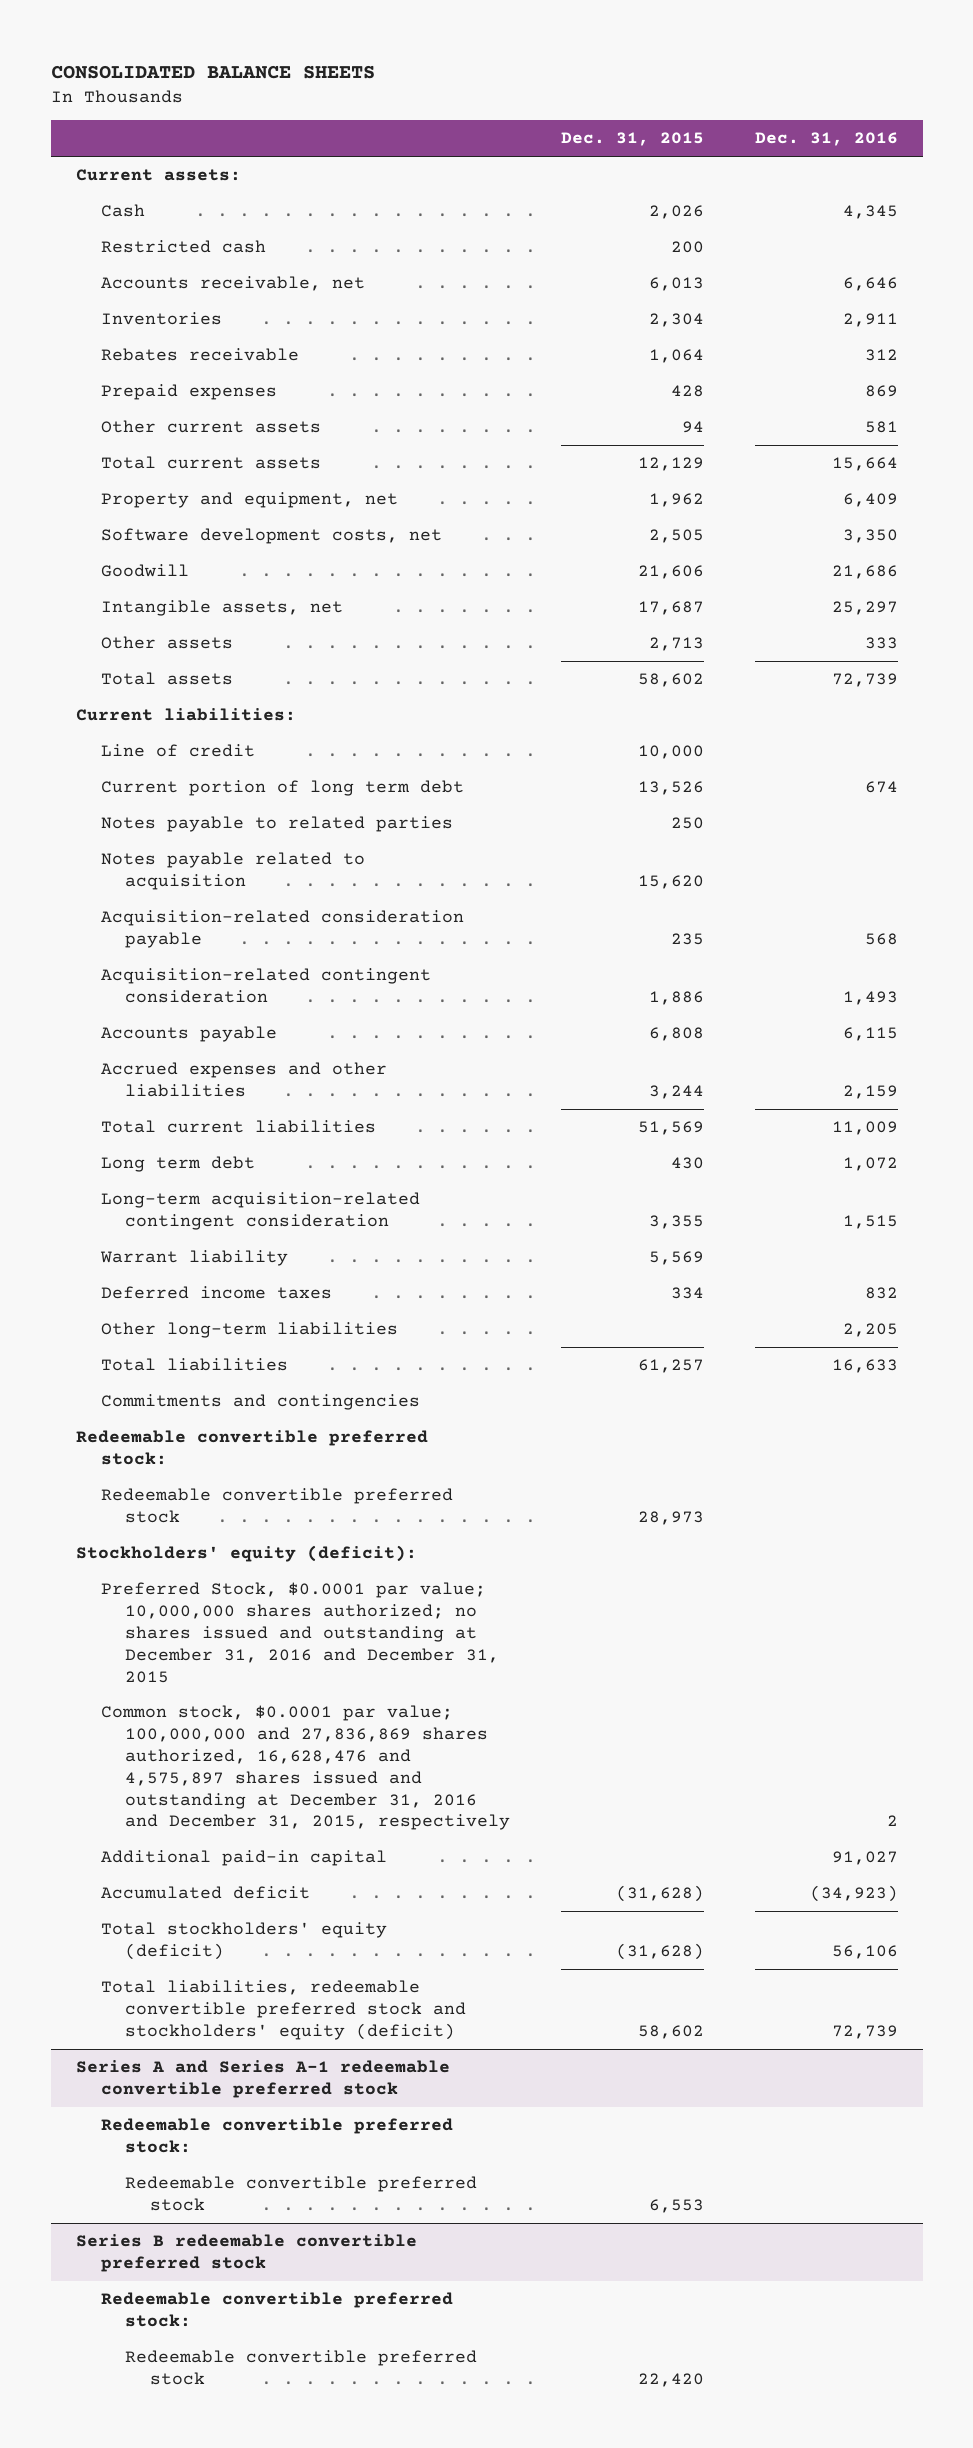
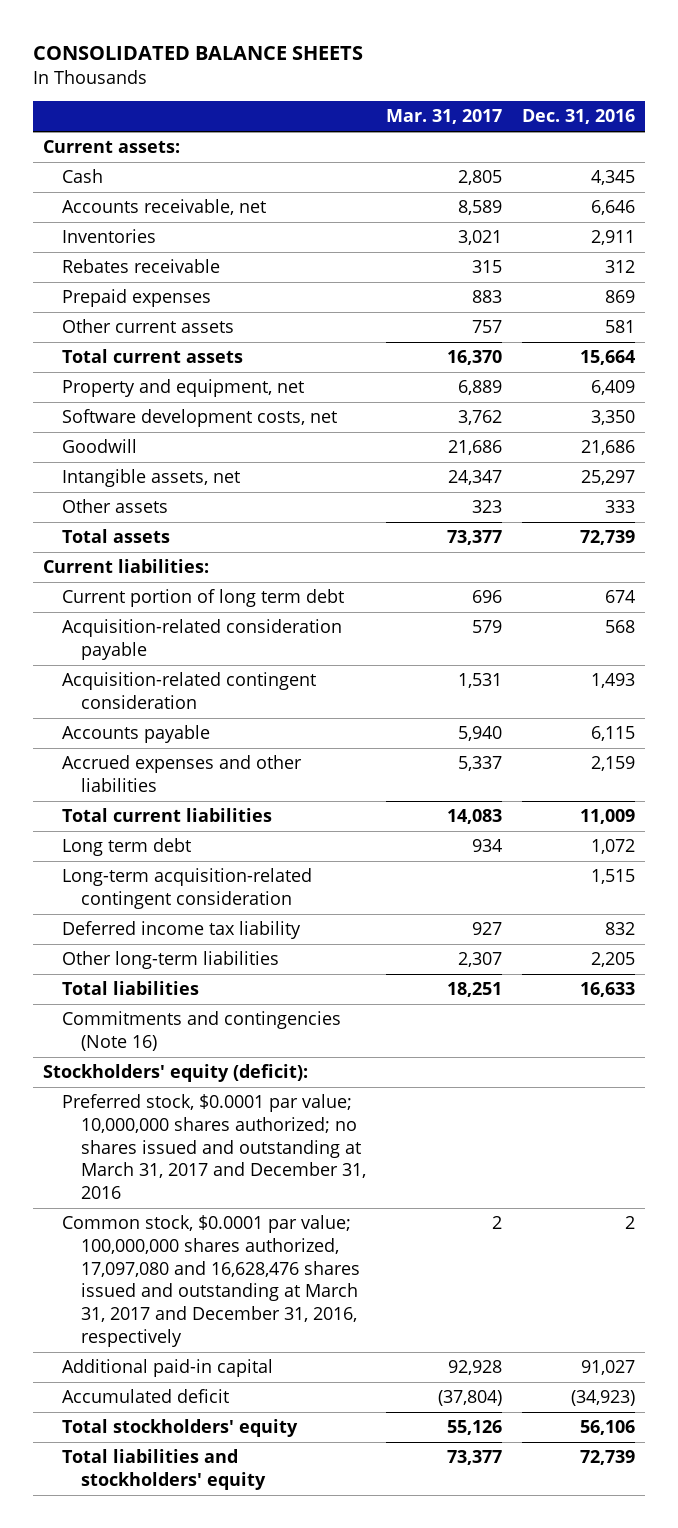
- | Dec. 31, 2015 | Dec. 31, 2016
+ | Mar. 31, 2017 | Dec. 31, 2016
- Restricted cash | 200 |
- Line of credit | 10,000 |
- Notes payable to related parties | 250 |
- Notes payable related to acquisition | 15,620 |
- Warrant liability | 5,569 |
- Deferred income taxes | 334 | 832
+ Deferred income tax liability | 927 | 832
- Commitments and contingencies
- Redeemable convertible preferred stock:
- Redeemable convertible preferred stock | 28,973 |
+ Commitments and contingencies (Note 16)
- Preferred Stock, $0.0001 par value; 10,000,000 shares authorized; no shares issued and outstanding at December 31, 2016 and December 31, 2015
- Common stock, $0.0001 par value; 100,000,000 and 27,836,869 shares authorized, 16,628,476 and 4,575,897 shares issued and outstanding at December 31, 2016 and December 31, 2015, respectively | | 2
+ Preferred stock, $0.0001 par value; 10,000,000 shares authorized; no shares issued and outstanding at March 31, 2017 and December 31, 2016
+ Common stock, $0.0001 par value; 100,000,000 shares authorized, 17,097,080 and 16,628,476 shares issued and outstanding at March 31, 2017 and December 31, 2016, respectively | 2 | 2
- Total stockholders' equity (deficit) | (31,628) | 56,106
- Total liabilities, redeemable convertible preferred stock and stockholders' equity (deficit) | 58,602 | 72,739
- Series A and Series A-1 redeemable convertible preferred stock
- Redeemable convertible preferred stock:
- Redeemable convertible preferred stock | 6,553 |
- Series B redeemable convertible preferred stock
- Redeemable convertible preferred stock:
- Redeemable convertible preferred stock | 22,420 |
+ Total stockholders' equity | 55,126 | 56,106
+ Total liabilities and stockholders' equity | 73,377 | 72,739

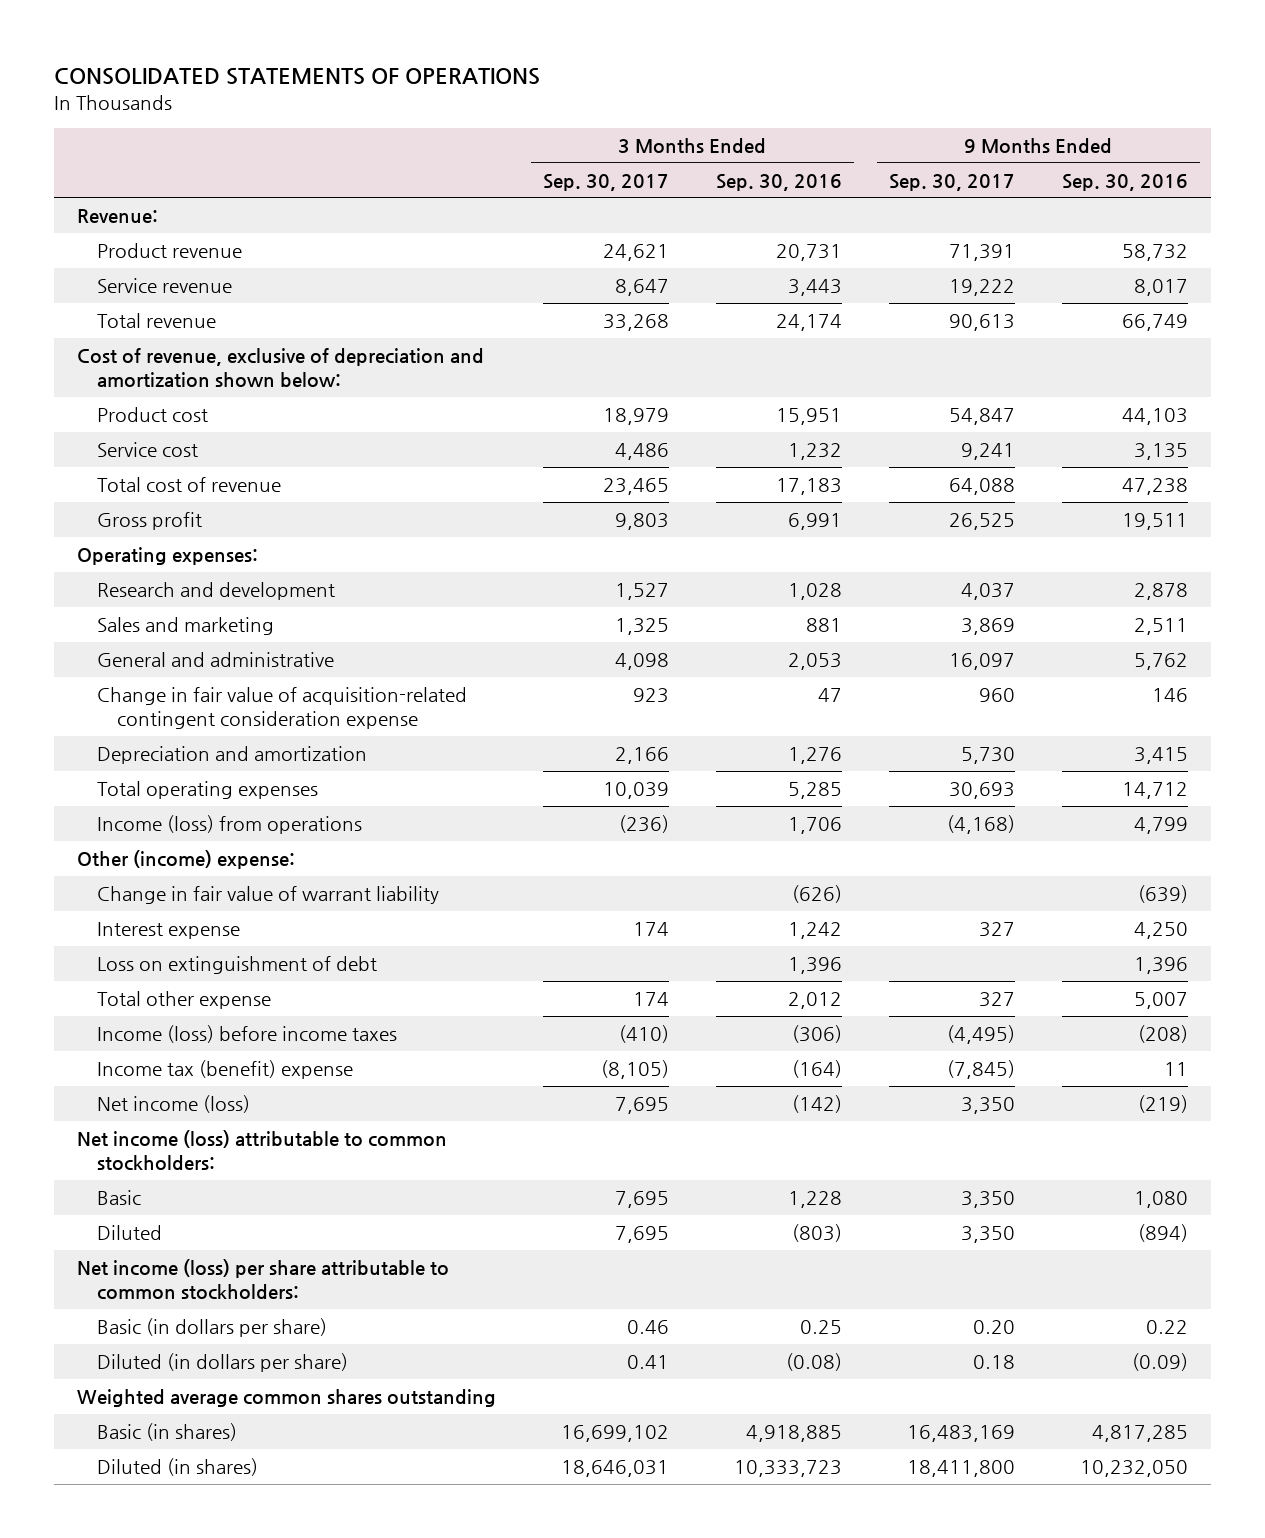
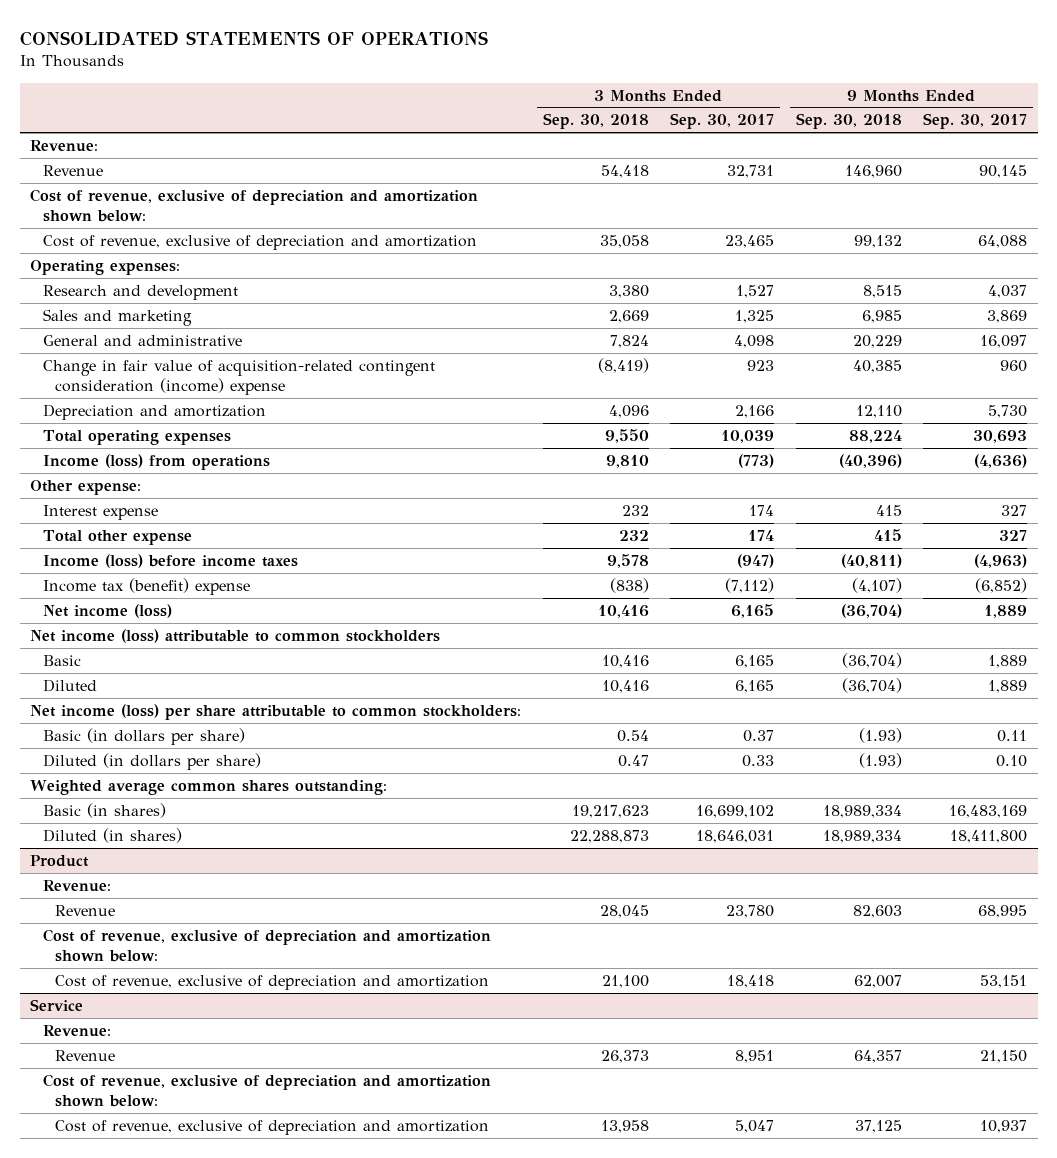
- | 3 Months Ended Sep. 30, 2017 | 3 Months Ended Sep. 30, 2016 | 9 Months Ended Sep. 30, 2017 | 9 Months Ended Sep. 30, 2016
+ | 3 Months Ended Sep. 30, 2018 | 3 Months Ended Sep. 30, 2017 | 9 Months Ended Sep. 30, 2018 | 9 Months Ended Sep. 30, 2017
- Product revenue | 24,621 | 20,731 | 71,391 | 58,732
- Service revenue | 8,647 | 3,443 | 19,222 | 8,017
- Total revenue | 33,268 | 24,174 | 90,613 | 66,749
+ Revenue | 54,418 | 32,731 | 146,960 | 90,145
- Product cost | 18,979 | 15,951 | 54,847 | 44,103
- Service cost | 4,486 | 1,232 | 9,241 | 3,135
- Total cost of revenue | 23,465 | 17,183 | 64,088 | 47,238
- Gross profit | 9,803 | 6,991 | 26,525 | 19,511
+ Cost of revenue, exclusive of depreciation and amortization | 35,058 | 23,465 | 99,132 | 64,088
- Change in fair value of acquisition-related contingent consideration expense | 923 | 47 | 960 | 146
+ Change in fair value of acquisition-related contingent consideration (income) expense | (8,419) | 923 | 40,385 | 960
- Income (loss) from operations | (236) | 1,706 | (4,168) | 4,799
- Other (income) expense:
- Change in fair value of warrant liability | | (626) | | (639)
+ Income (loss) from operations | 9,810 | (773) | (40,396) | (4,636)
+ Other expense:
- Loss on extinguishment of debt | | 1,396 | | 1,396
- Income (loss) before income taxes | (410) | (306) | (4,495) | (208)
- Income tax (benefit) expense | (8,105) | (164) | (7,845) | 11
- Net income (loss) | 7,695 | (142) | 3,350 | (219)
- Net income (loss) attributable to common stockholders:
- Basic | 7,695 | 1,228 | 3,350 | 1,080
- Diluted | 7,695 | (803) | 3,350 | (894)
+ Income (loss) before income taxes | 9,578 | (947) | (40,811) | (4,963)
+ Income tax (benefit) expense | (838) | (7,112) | (4,107) | (6,852)
+ Net income (loss) | 10,416 | 6,165 | (36,704) | 1,889
+ Net income (loss) attributable to common stockholders
+ Basic | 10,416 | 6,165 | (36,704) | 1,889
+ Diluted | 10,416 | 6,165 | (36,704) | 1,889
- Basic (in dollars per share) | 0.46 | 0.25 | 0.20 | 0.22
- Diluted (in dollars per share) | 0.41 | (0.08) | 0.18 | (0.09)
- Weighted average common shares outstanding
+ Basic (in dollars per share) | 0.54 | 0.37 | (1.93) | 0.11
+ Diluted (in dollars per share) | 0.47 | 0.33 | (1.93) | 0.10
+ Weighted average common shares outstanding:
+ Product
+ Revenue:
+ Revenue | 28,045 | 23,780 | 82,603 | 68,995
+ Cost of revenue, exclusive of depreciation and amortization shown below:
+ Cost of revenue, exclusive of depreciation and amortization | 21,100 | 18,418 | 62,007 | 53,151
+ Service
+ Revenue:
+ Revenue | 26,373 | 8,951 | 64,357 | 21,150
+ Cost of revenue, exclusive of depreciation and amortization shown below:
+ Cost of revenue, exclusive of depreciation and amortization | 13,958 | 5,047 | 37,125 | 10,937

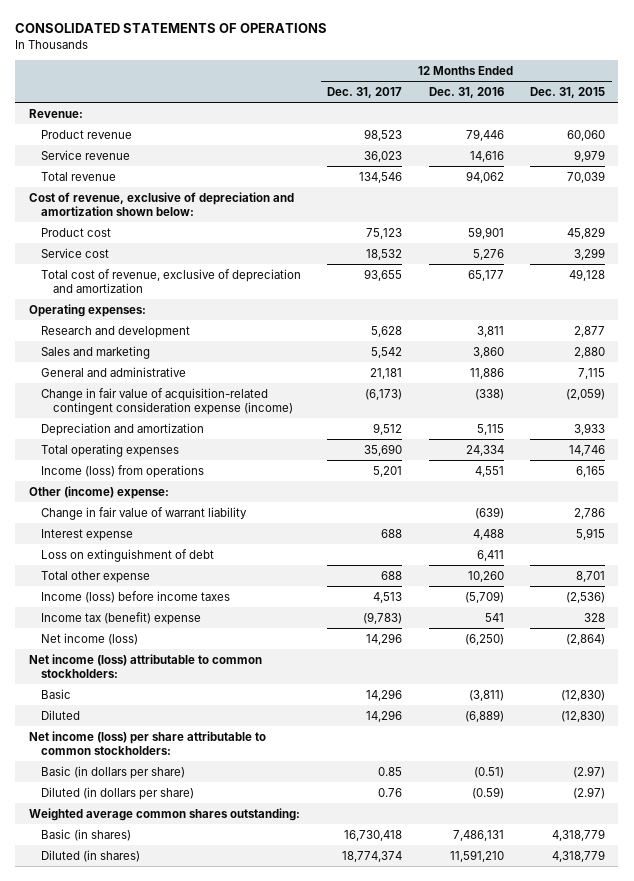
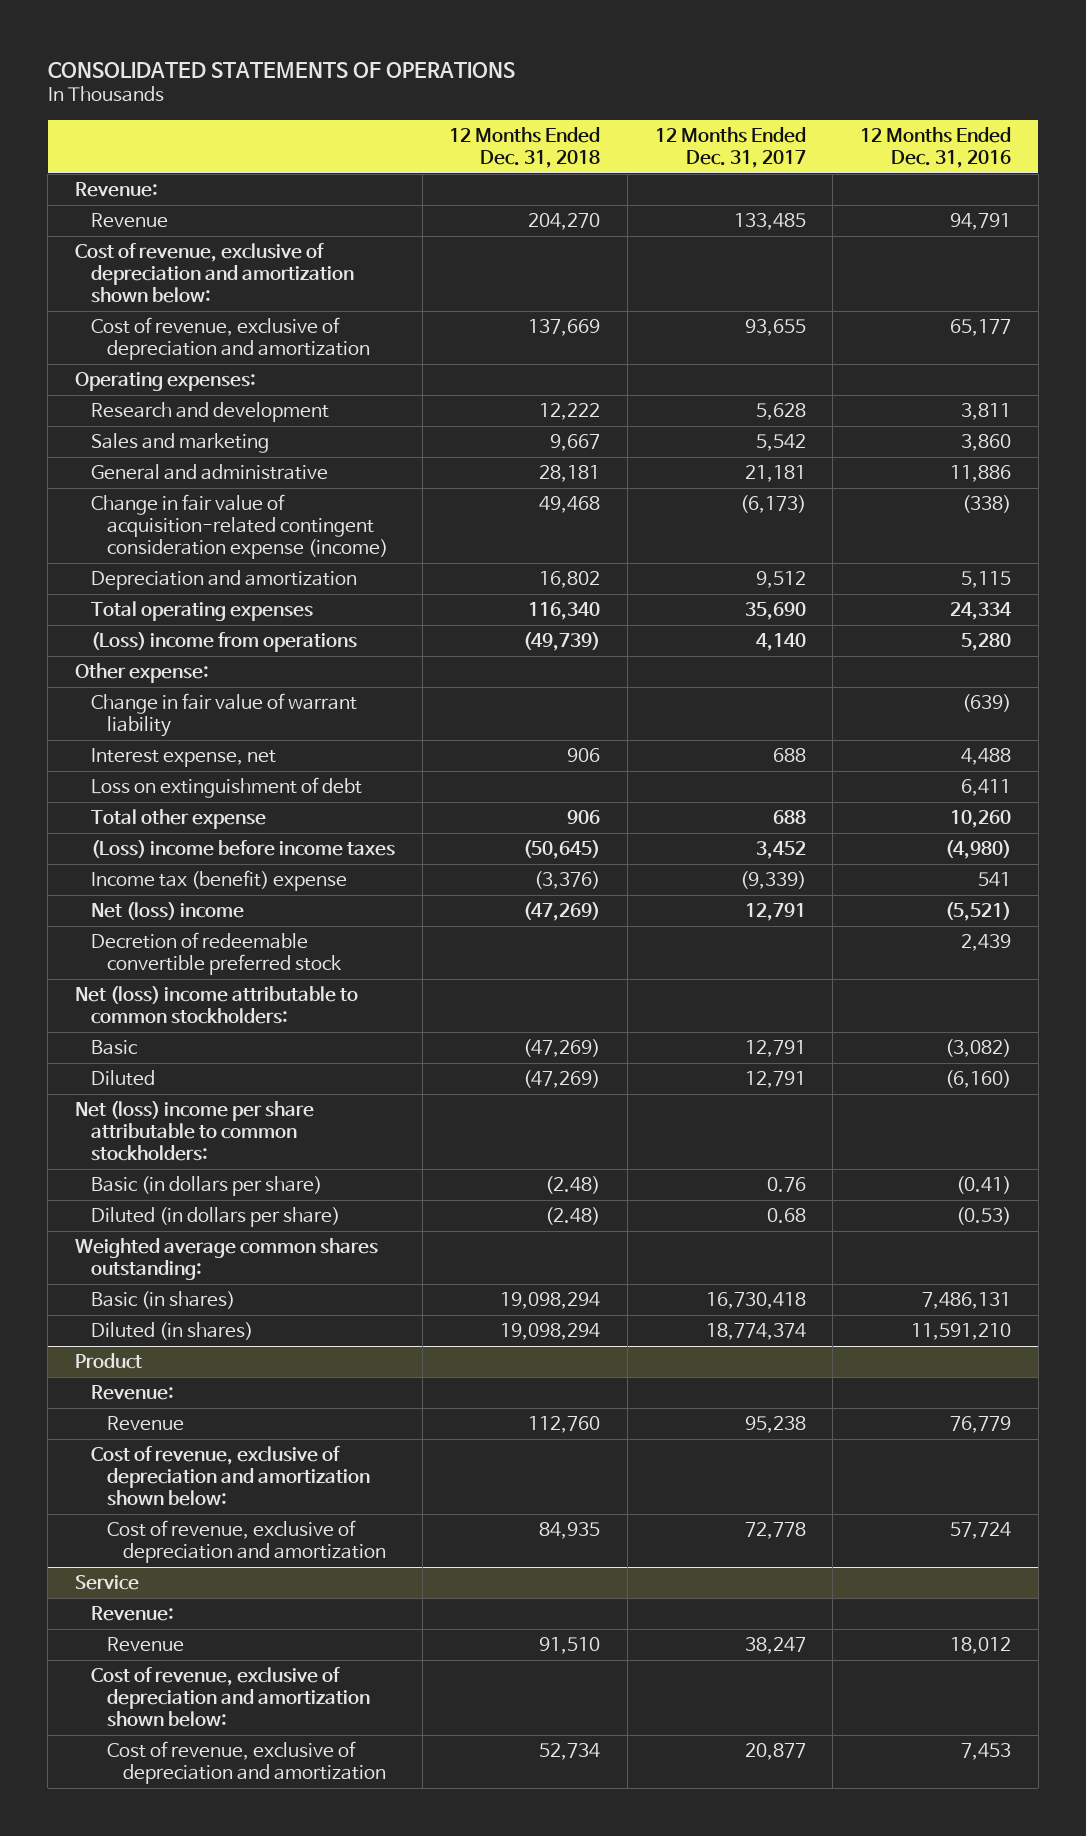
- | 12 Months Ended Dec. 31, 2017 | 12 Months Ended Dec. 31, 2016 | 12 Months Ended Dec. 31, 2015
+ | 12 Months Ended Dec. 31, 2018 | 12 Months Ended Dec. 31, 2017 | 12 Months Ended Dec. 31, 2016
- Product revenue | 98,523 | 79,446 | 60,060
- Service revenue | 36,023 | 14,616 | 9,979
- Total revenue | 134,546 | 94,062 | 70,039
+ Revenue | 204,270 | 133,485 | 94,791
- Product cost | 75,123 | 59,901 | 45,829
- Service cost | 18,532 | 5,276 | 3,299
- Total cost of revenue, exclusive of depreciation and amortization | 93,655 | 65,177 | 49,128
+ Cost of revenue, exclusive of depreciation and amortization | 137,669 | 93,655 | 65,177
- Income (loss) from operations | 5,201 | 4,551 | 6,165
- Other (income) expense:
+ (Loss) income from operations | (49,739) | 4,140 | 5,280
+ Other expense:
- Interest expense | 688 | 4,488 | 5,915
+ Interest expense, net | 906 | 688 | 4,488
- Income (loss) before income taxes | 4,513 | (5,709) | (2,536)
- Income tax (benefit) expense | (9,783) | 541 | 328
- Net income (loss) | 14,296 | (6,250) | (2,864)
- Net income (loss) attributable to common stockholders:
- Basic | 14,296 | (3,811) | (12,830)
- Diluted | 14,296 | (6,889) | (12,830)
- Net income (loss) per share attributable to common stockholders:
- Basic (in dollars per share) | 0.85 | (0.51) | (2.97)
- Diluted (in dollars per share) | 0.76 | (0.59) | (2.97)
+ (Loss) income before income taxes | (50,645) | 3,452 | (4,980)
+ Income tax (benefit) expense | (3,376) | (9,339) | 541
+ Net (loss) income | (47,269) | 12,791 | (5,521)
+ Decretion of redeemable convertible preferred stock | | | 2,439
+ Net (loss) income attributable to common stockholders:
+ Basic | (47,269) | 12,791 | (3,082)
+ Diluted | (47,269) | 12,791 | (6,160)
+ Net (loss) income per share attributable to common stockholders:
+ Basic (in dollars per share) | (2.48) | 0.76 | (0.41)
+ Diluted (in dollars per share) | (2.48) | 0.68 | (0.53)
+ Product
+ Revenue:
+ Revenue | 112,760 | 95,238 | 76,779
+ Cost of revenue, exclusive of depreciation and amortization shown below:
+ Cost of revenue, exclusive of depreciation and amortization | 84,935 | 72,778 | 57,724
+ Service
+ Revenue:
+ Revenue | 91,510 | 38,247 | 18,012
+ Cost of revenue, exclusive of depreciation and amortization shown below:
+ Cost of revenue, exclusive of depreciation and amortization | 52,734 | 20,877 | 7,453

